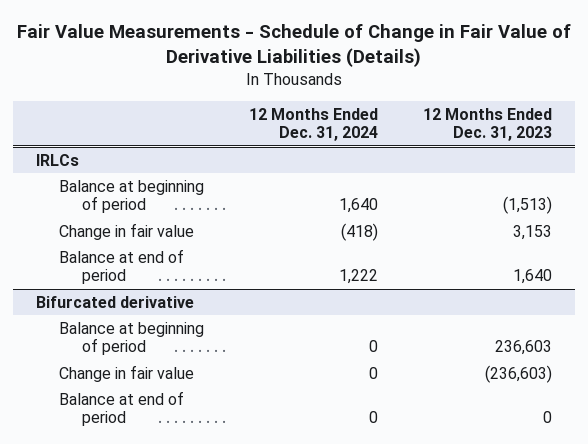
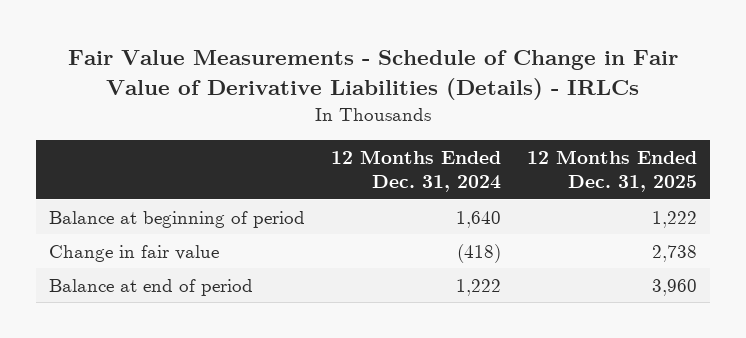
- Fair Value Measurements - Schedule of Change in Fair Value of Derivative Liabilities (Details)
+ Fair Value Measurements - Schedule of Change in Fair Value of Derivative Liabilities (Details) - IRLCs
- | 12 Months Ended Dec. 31, 2024 | 12 Months Ended Dec. 31, 2023
+ | 12 Months Ended Dec. 31, 2024 | 12 Months Ended Dec. 31, 2025
- IRLCs
- Bifurcated derivative
- Balance at beginning of period | 0 | 236,603
- Change in fair value | 0 | (236,603)
- Balance at end of period | 0 | 0

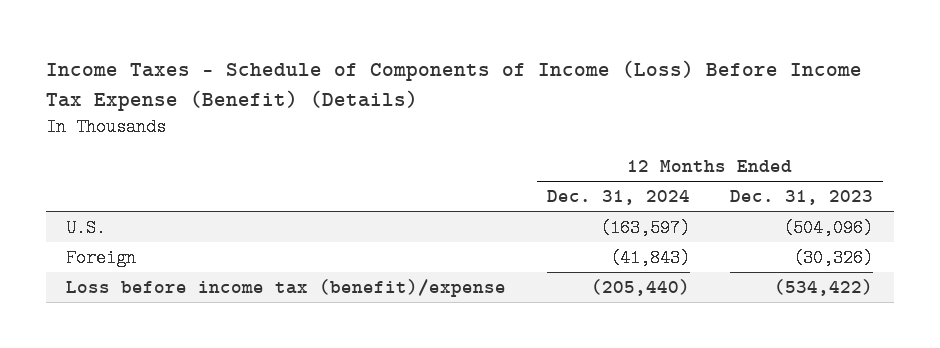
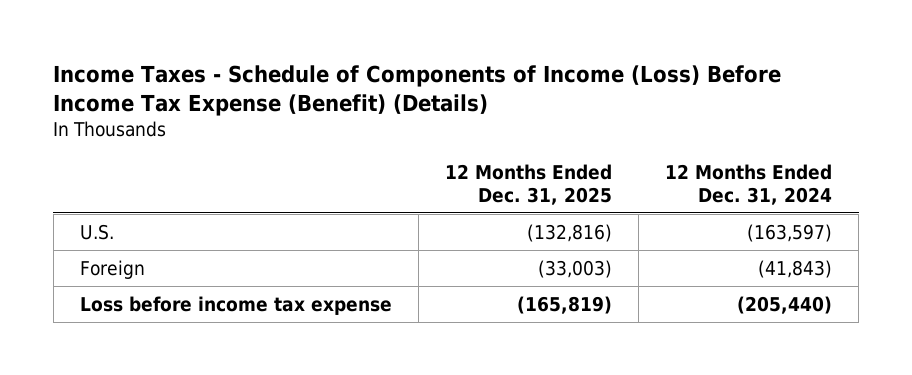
- | 12 Months Ended Dec. 31, 2024 | 12 Months Ended Dec. 31, 2023
+ | 12 Months Ended Dec. 31, 2025 | 12 Months Ended Dec. 31, 2024
- Loss before income tax (benefit)/expense | (205,440) | (534,422)
+ Loss before income tax expense | (165,819) | (205,440)

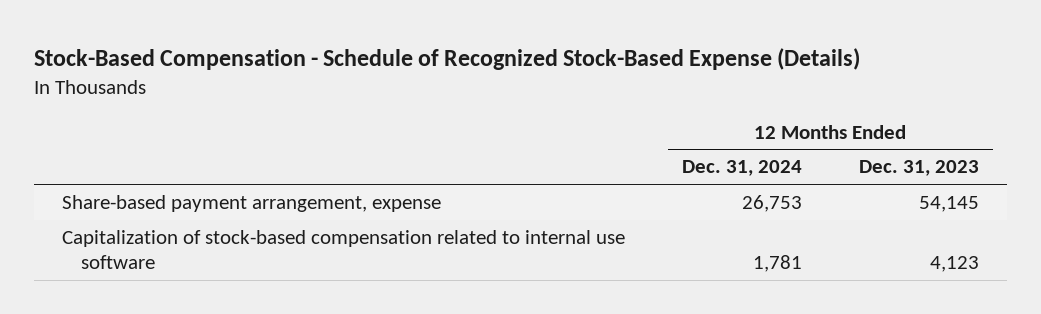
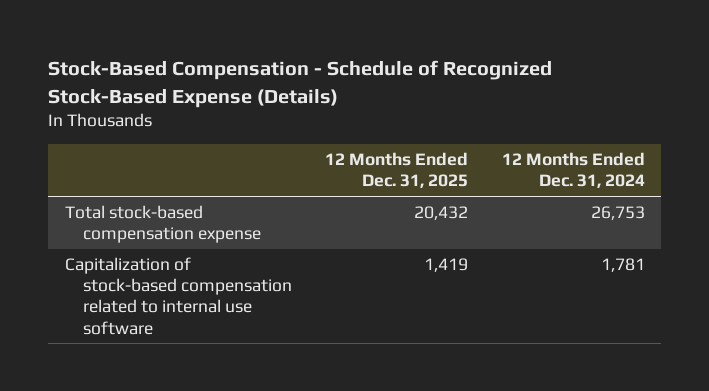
- | 12 Months Ended Dec. 31, 2024 | 12 Months Ended Dec. 31, 2023
+ | 12 Months Ended Dec. 31, 2025 | 12 Months Ended Dec. 31, 2024
- Share-based payment arrangement, expense | 26,753 | 54,145
+ Total stock-based compensation expense | 20,432 | 26,753

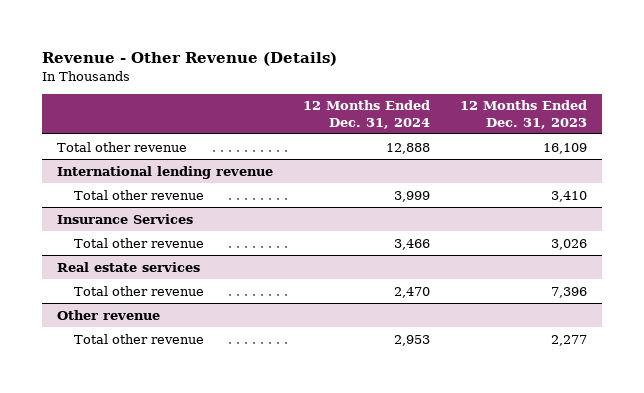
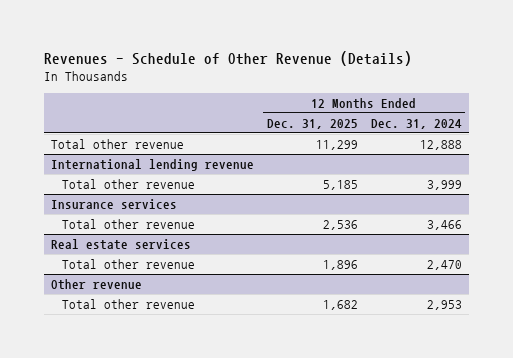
- Revenue - Other Revenue (Details)
+ Revenues - Schedule of Other Revenue (Details)
- | 12 Months Ended Dec. 31, 2024 | 12 Months Ended Dec. 31, 2023
+ | 12 Months Ended Dec. 31, 2025 | 12 Months Ended Dec. 31, 2024
- Insurance Services
+ Insurance services

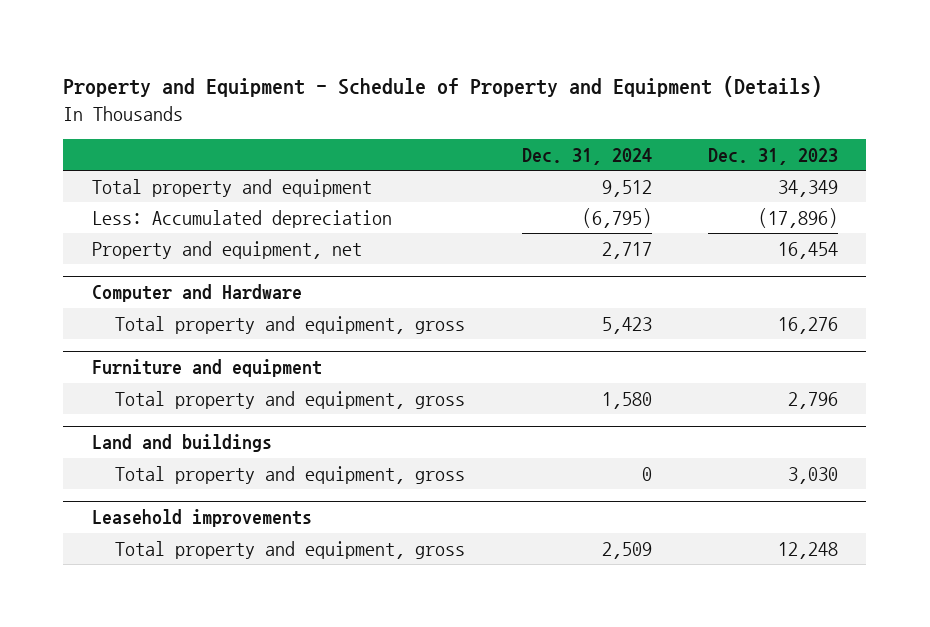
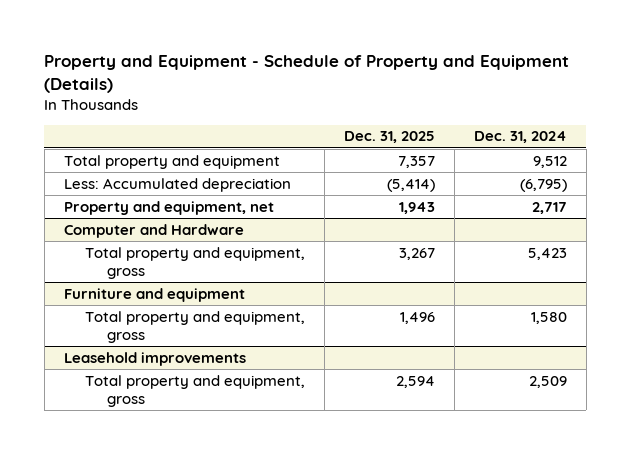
- | Dec. 31, 2024 | Dec. 31, 2023
+ | Dec. 31, 2025 | Dec. 31, 2024
- Land and buildings
- Total property and equipment, gross | 0 | 3,030

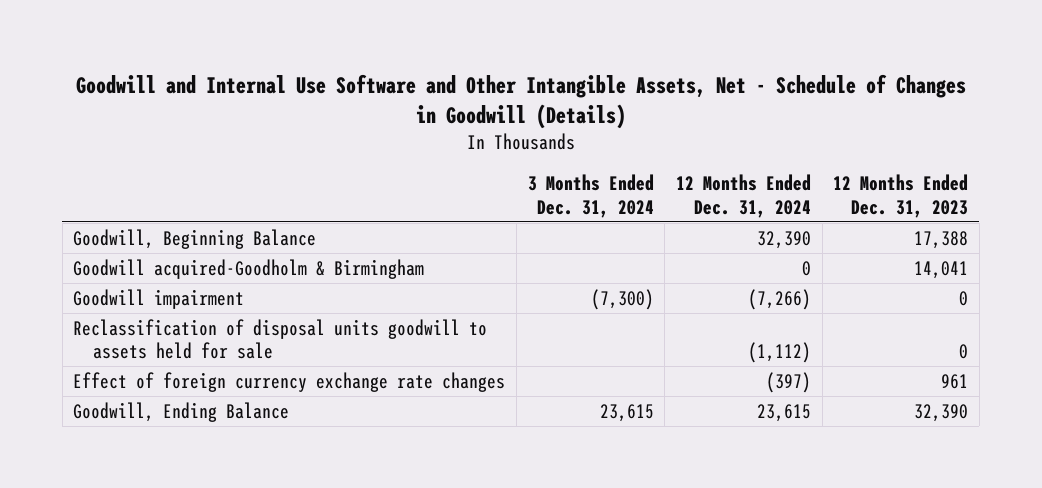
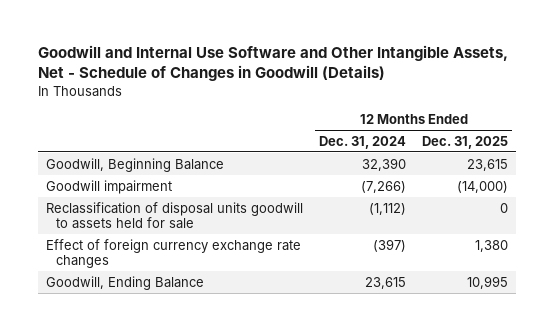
- | 3 Months Ended Dec. 31, 2024 | 12 Months Ended Dec. 31, 2024 | 12 Months Ended Dec. 31, 2023
+ | 12 Months Ended Dec. 31, 2024 | 12 Months Ended Dec. 31, 2025
- Goodwill acquired-Goodholm & Birmingham | | 0 | 14,041

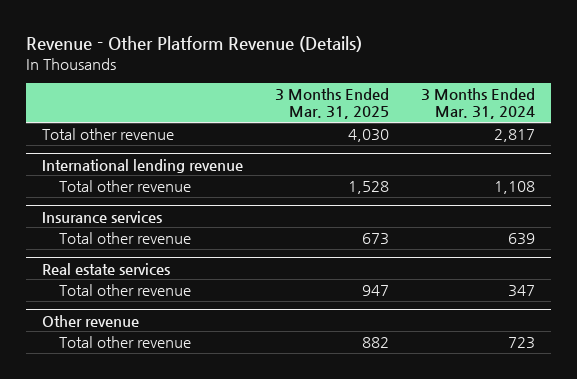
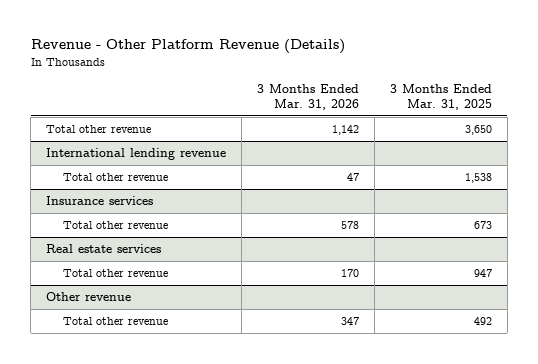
- | 3 Months Ended Mar. 31, 2025 | 3 Months Ended Mar. 31, 2024
+ | 3 Months Ended Mar. 31, 2026 | 3 Months Ended Mar. 31, 2025
- Total other revenue | 4,030 | 2,817
+ Total other revenue | 1,142 | 3,650
@ International lending revenue
- Total other revenue | 1,528 | 1,108
+ Total other revenue | 47 | 1,538
@ Other revenue
- Total other revenue | 882 | 723
+ Total other revenue | 347 | 492

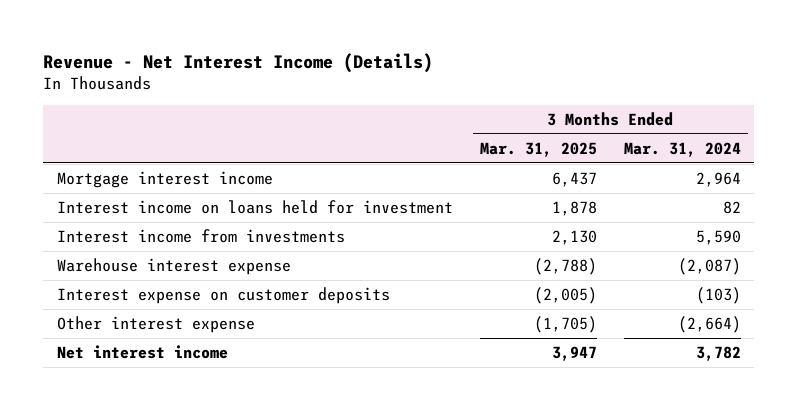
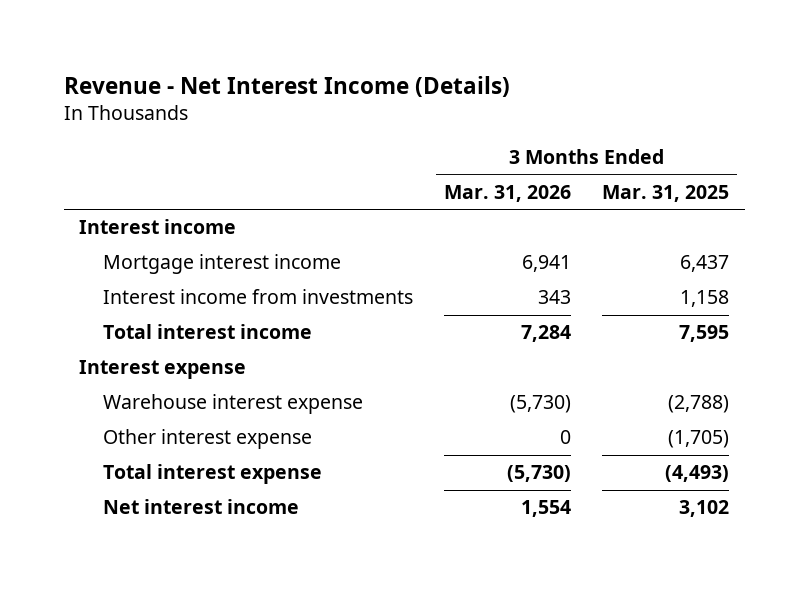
- | 3 Months Ended Mar. 31, 2025 | 3 Months Ended Mar. 31, 2024
+ | 3 Months Ended Mar. 31, 2026 | 3 Months Ended Mar. 31, 2025
+ Interest income
- Interest income on loans held for investment | 1,878 | 82
- Interest income from investments | 2,130 | 5,590
+ Interest income from investments | 343 | 1,158
+ Total interest income | 7,284 | 7,595
+ Interest expense
- Interest expense on customer deposits | (2,005) | (103)
- Net interest income | 3,947 | 3,782
+ Total interest expense | (5,730) | (4,493)
+ Net interest income | 1,554 | 3,102

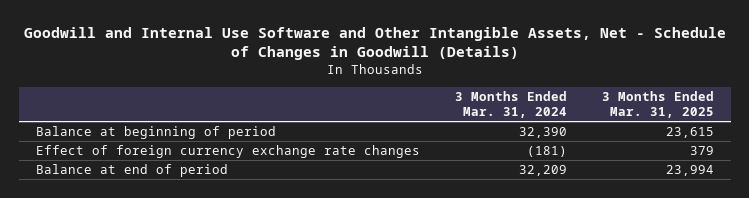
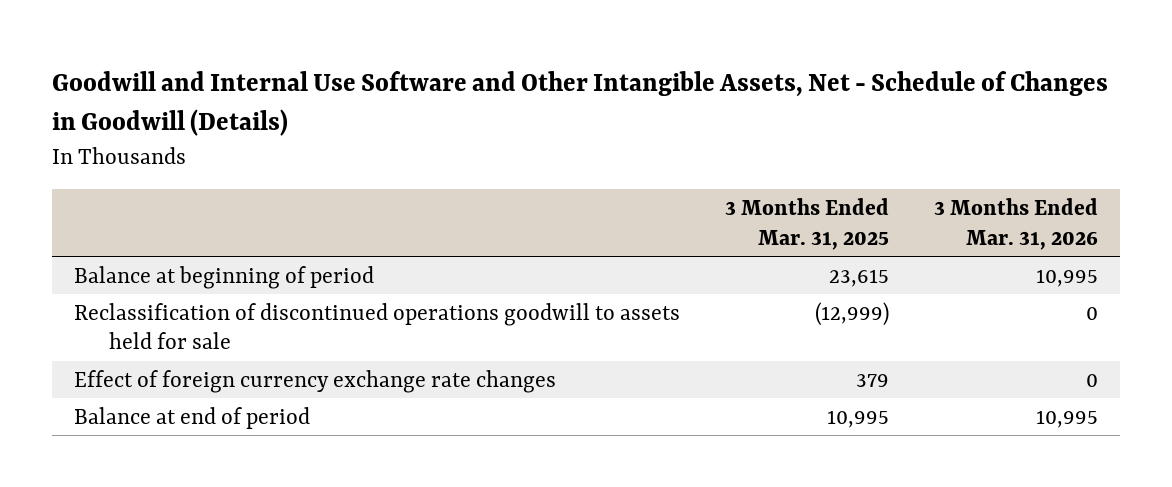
- | 3 Months Ended Mar. 31, 2024 | 3 Months Ended Mar. 31, 2025
+ | 3 Months Ended Mar. 31, 2025 | 3 Months Ended Mar. 31, 2026
+ Reclassification of discontinued operations goodwill to assets held for sale | (12,999) | 0
- Balance at end of period | 32,209 | 23,994
+ Balance at end of period | 10,995 | 10,995

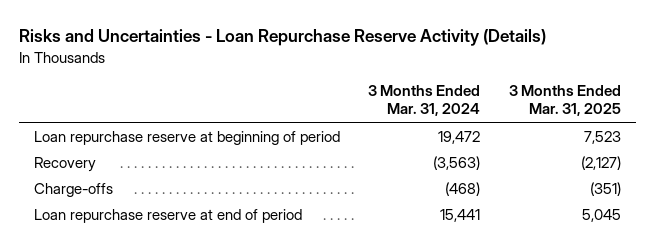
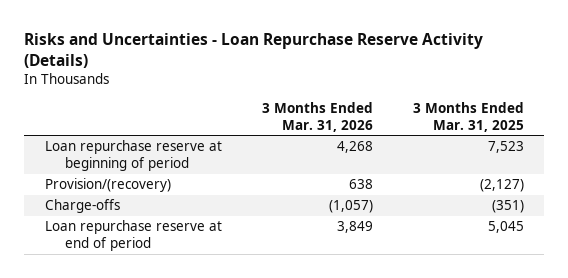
- | 3 Months Ended Mar. 31, 2024 | 3 Months Ended Mar. 31, 2025
+ | 3 Months Ended Mar. 31, 2026 | 3 Months Ended Mar. 31, 2025
- Recovery | (3,563) | (2,127)
+ Provision/(recovery) | 638 | (2,127)

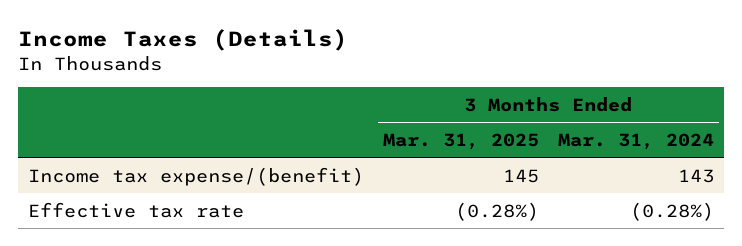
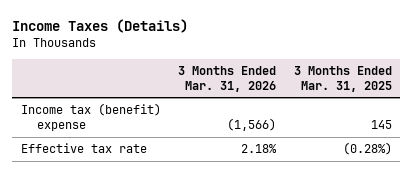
- | 3 Months Ended Mar. 31, 2025 | 3 Months Ended Mar. 31, 2024
+ | 3 Months Ended Mar. 31, 2026 | 3 Months Ended Mar. 31, 2025
- Income tax expense/(benefit) | 145 | 143
+ Income tax (benefit) expense | (1,566) | 145

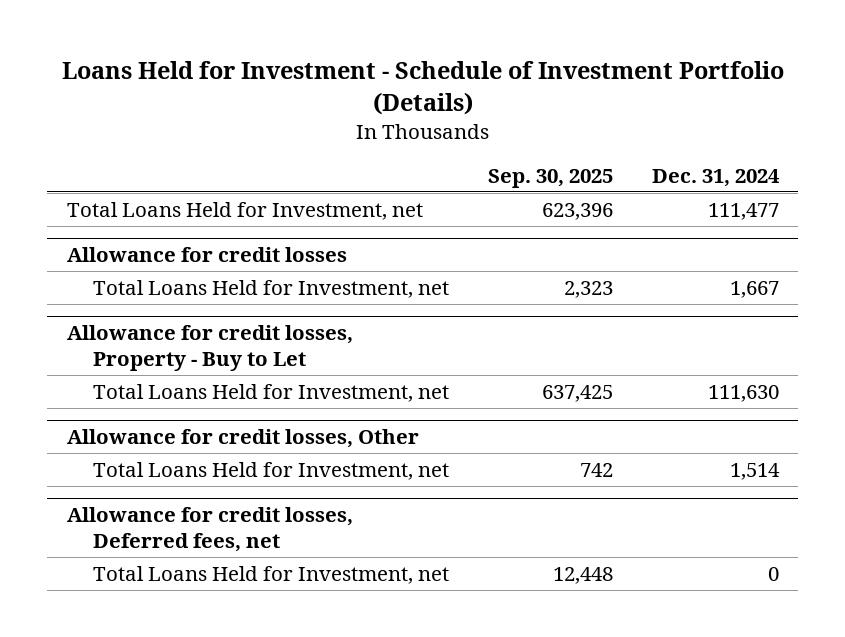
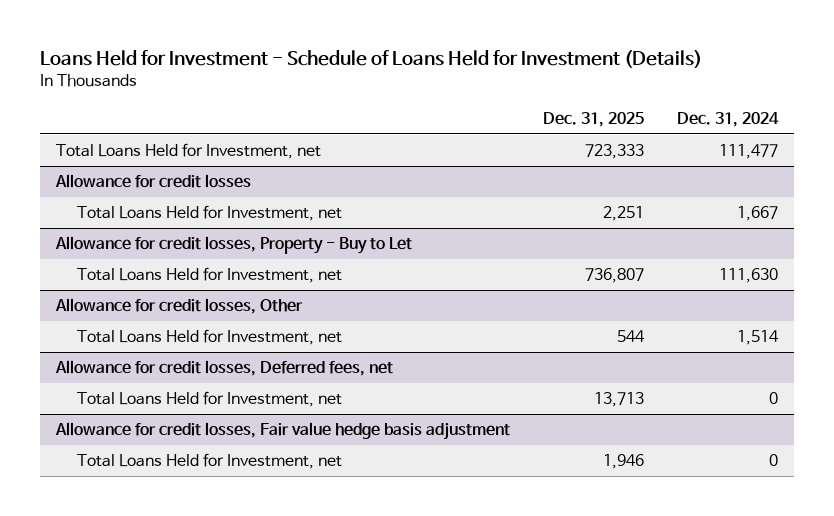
- Loans Held for Investment - Schedule of Investment Portfolio (Details)
+ Loans Held for Investment - Schedule of Loans Held for Investment (Details)
- | Sep. 30, 2025 | Dec. 31, 2024
+ | Dec. 31, 2025 | Dec. 31, 2024
+ Allowance for credit losses, Fair value hedge basis adjustment
+ Total Loans Held for Investment, net | 1,946 | 0

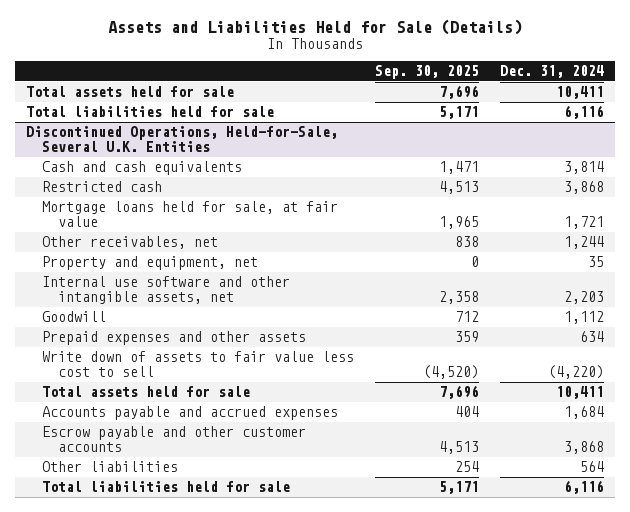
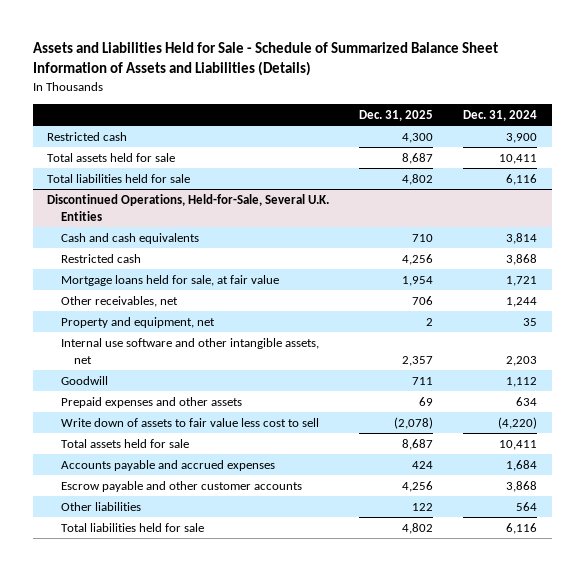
- Assets and Liabilities Held for Sale (Details)
+ Assets and Liabilities Held for Sale - Schedule of Summarized Balance Sheet Information of Assets and Liabilities (Details)
- | Sep. 30, 2025 | Dec. 31, 2024
+ | Dec. 31, 2025 | Dec. 31, 2024
+ Restricted cash | 4,300 | 3,900

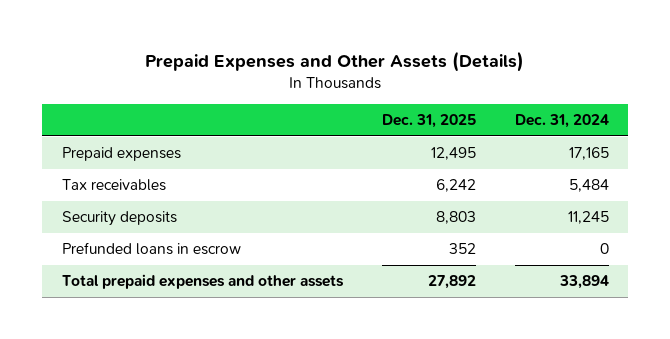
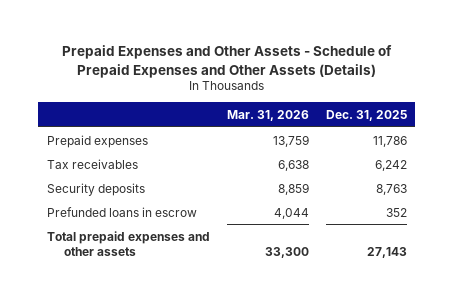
- Prepaid Expenses and Other Assets (Details)
+ Prepaid Expenses and Other Assets - Schedule of Prepaid Expenses and Other Assets (Details)
- | Dec. 31, 2025 | Dec. 31, 2024
+ | Mar. 31, 2026 | Dec. 31, 2025
- Prepaid expenses | 12,495 | 17,165
+ Prepaid expenses | 13,759 | 11,786
- Security deposits | 8,803 | 11,245
+ Security deposits | 8,859 | 8,763
- Total prepaid expenses and other assets | 27,892 | 33,894
+ Total prepaid expenses and other assets | 33,300 | 27,143

